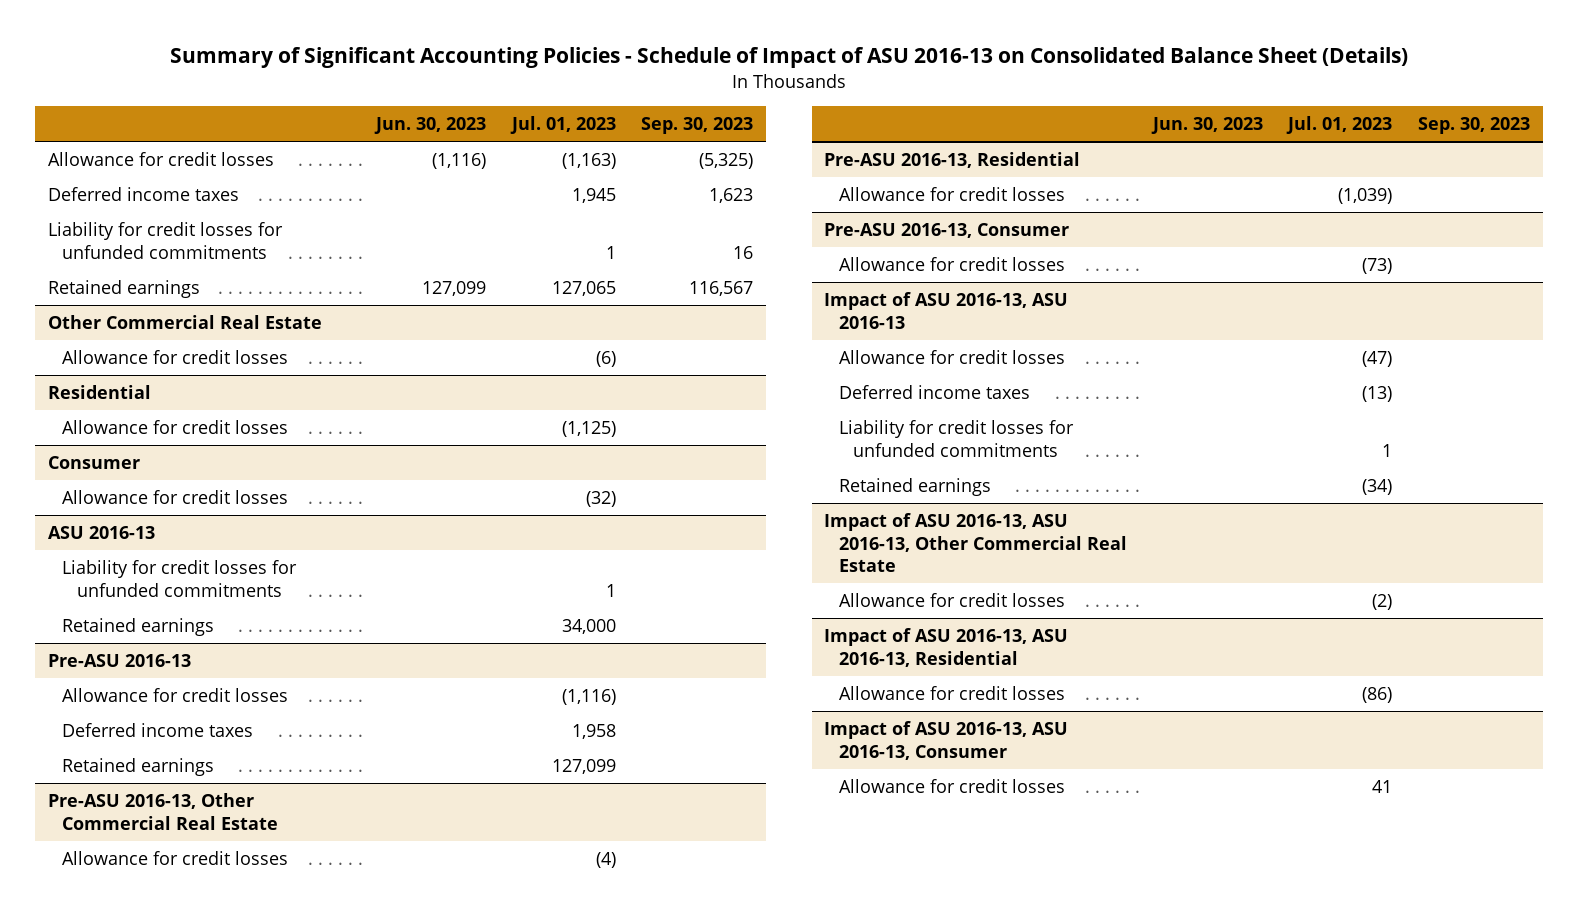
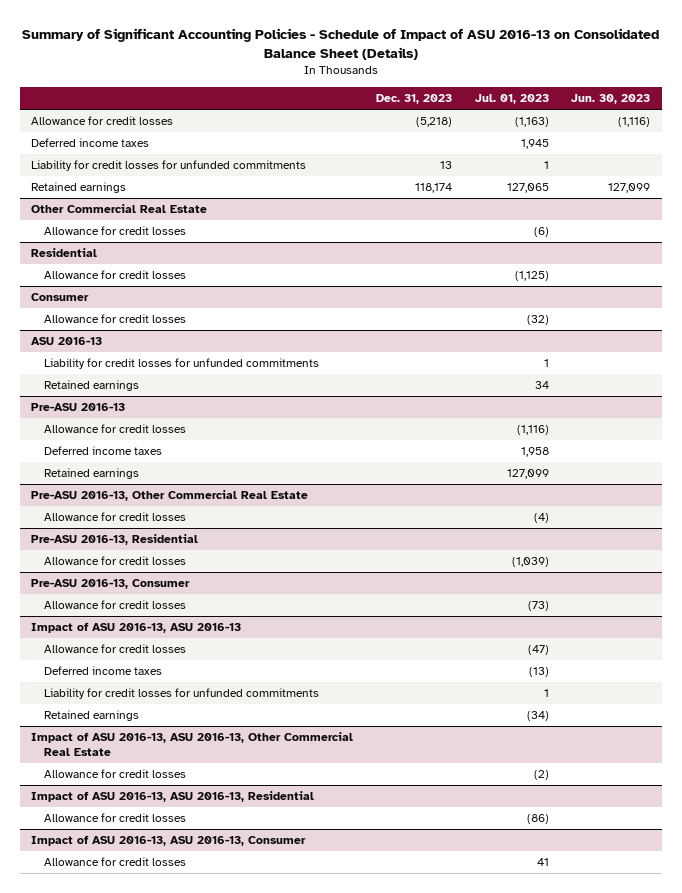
- | Jun. 30, 2023 | Jul. 01, 2023 | Sep. 30, 2023
+ | Dec. 31, 2023 | Jul. 01, 2023 | Jun. 30, 2023
@ ASU 2016-13
- Retained earnings | | 34,000 |
+ Retained earnings | | 34 |

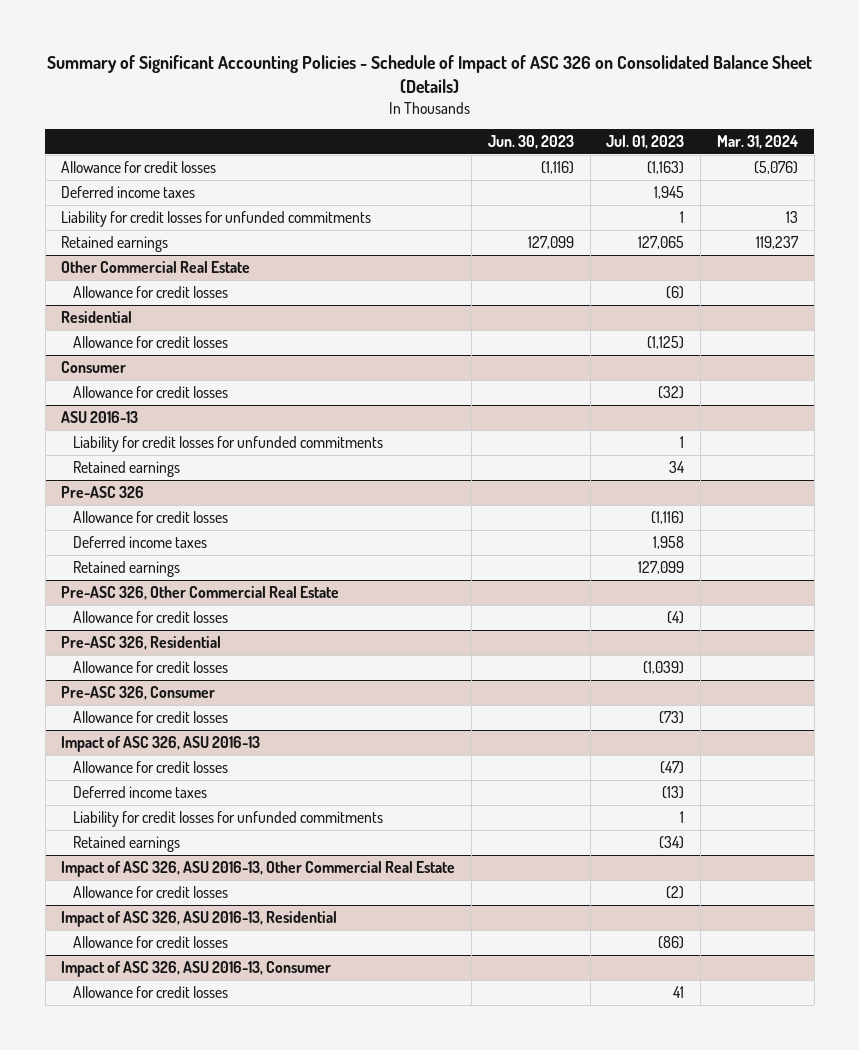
- Summary of Significant Accounting Policies - Schedule of Impact of ASU 2016-13 on Consolidated Balance Sheet (Details)
+ Summary of Significant Accounting Policies - Schedule of Impact of ASC 326 on Consolidated Balance Sheet (Details)
- | Dec. 31, 2023 | Jul. 01, 2023 | Jun. 30, 2023
+ | Jun. 30, 2023 | Jul. 01, 2023 | Mar. 31, 2024
- Pre-ASU 2016-13
+ Pre-ASC 326
- Pre-ASU 2016-13, Other Commercial Real Estate
+ Pre-ASC 326, Other Commercial Real Estate
- Pre-ASU 2016-13, Residential
+ Pre-ASC 326, Residential
- Pre-ASU 2016-13, Consumer
+ Pre-ASC 326, Consumer
- Impact of ASU 2016-13, ASU 2016-13
+ Impact of ASC 326, ASU 2016-13
- Impact of ASU 2016-13, ASU 2016-13, Other Commercial Real Estate
+ Impact of ASC 326, ASU 2016-13, Other Commercial Real Estate
- Impact of ASU 2016-13, ASU 2016-13, Residential
+ Impact of ASC 326, ASU 2016-13, Residential
- Impact of ASU 2016-13, ASU 2016-13, Consumer
+ Impact of ASC 326, ASU 2016-13, Consumer

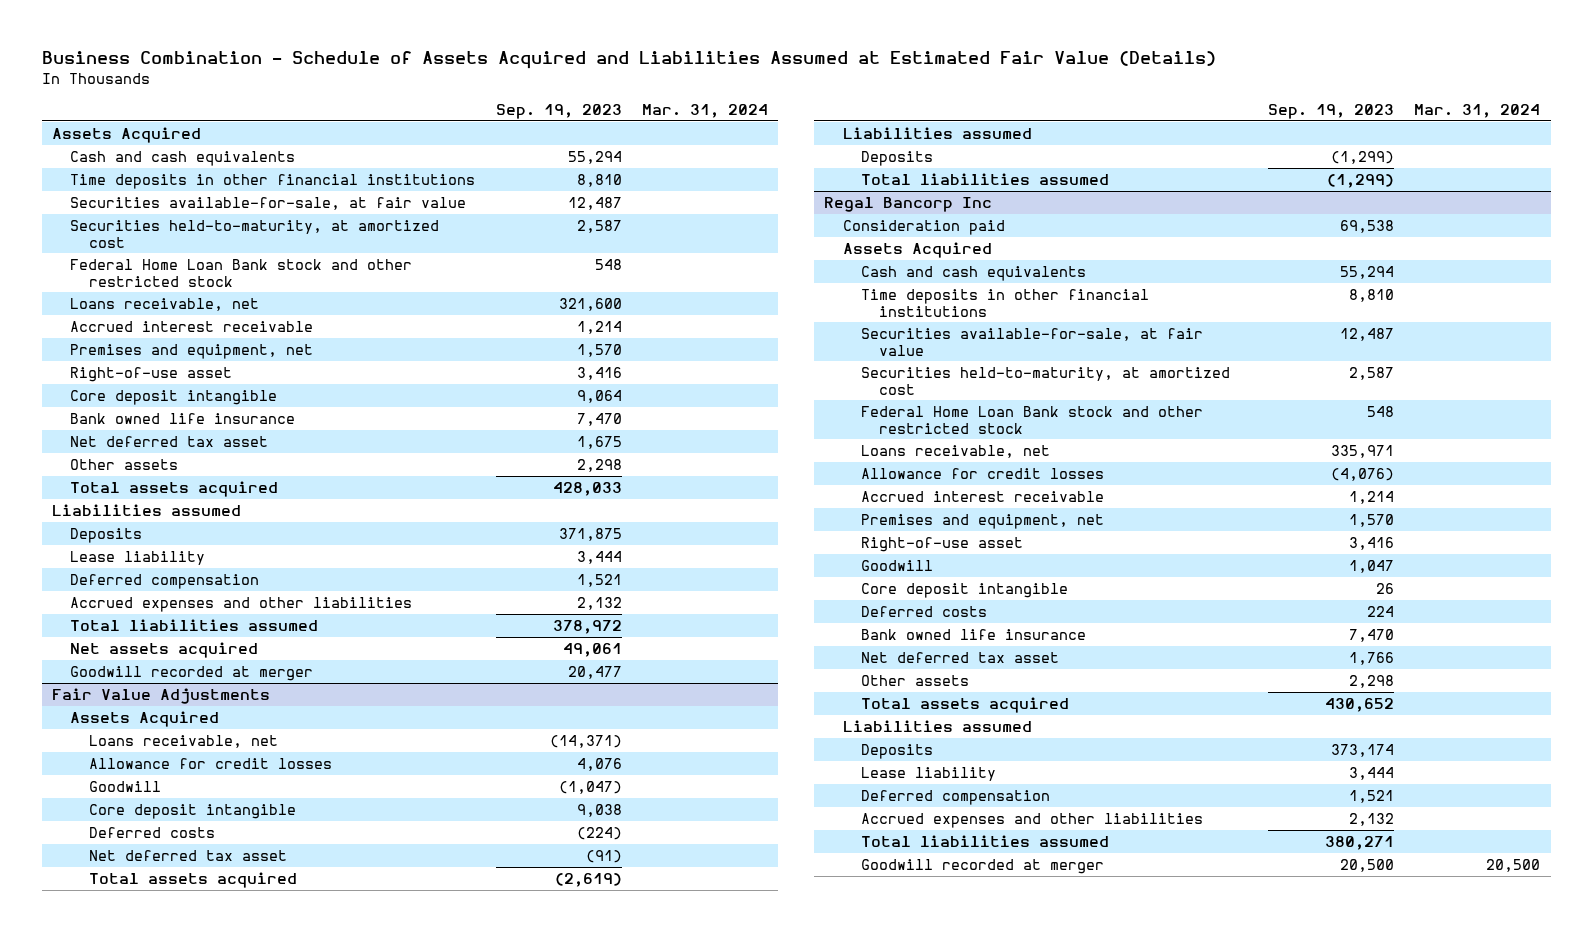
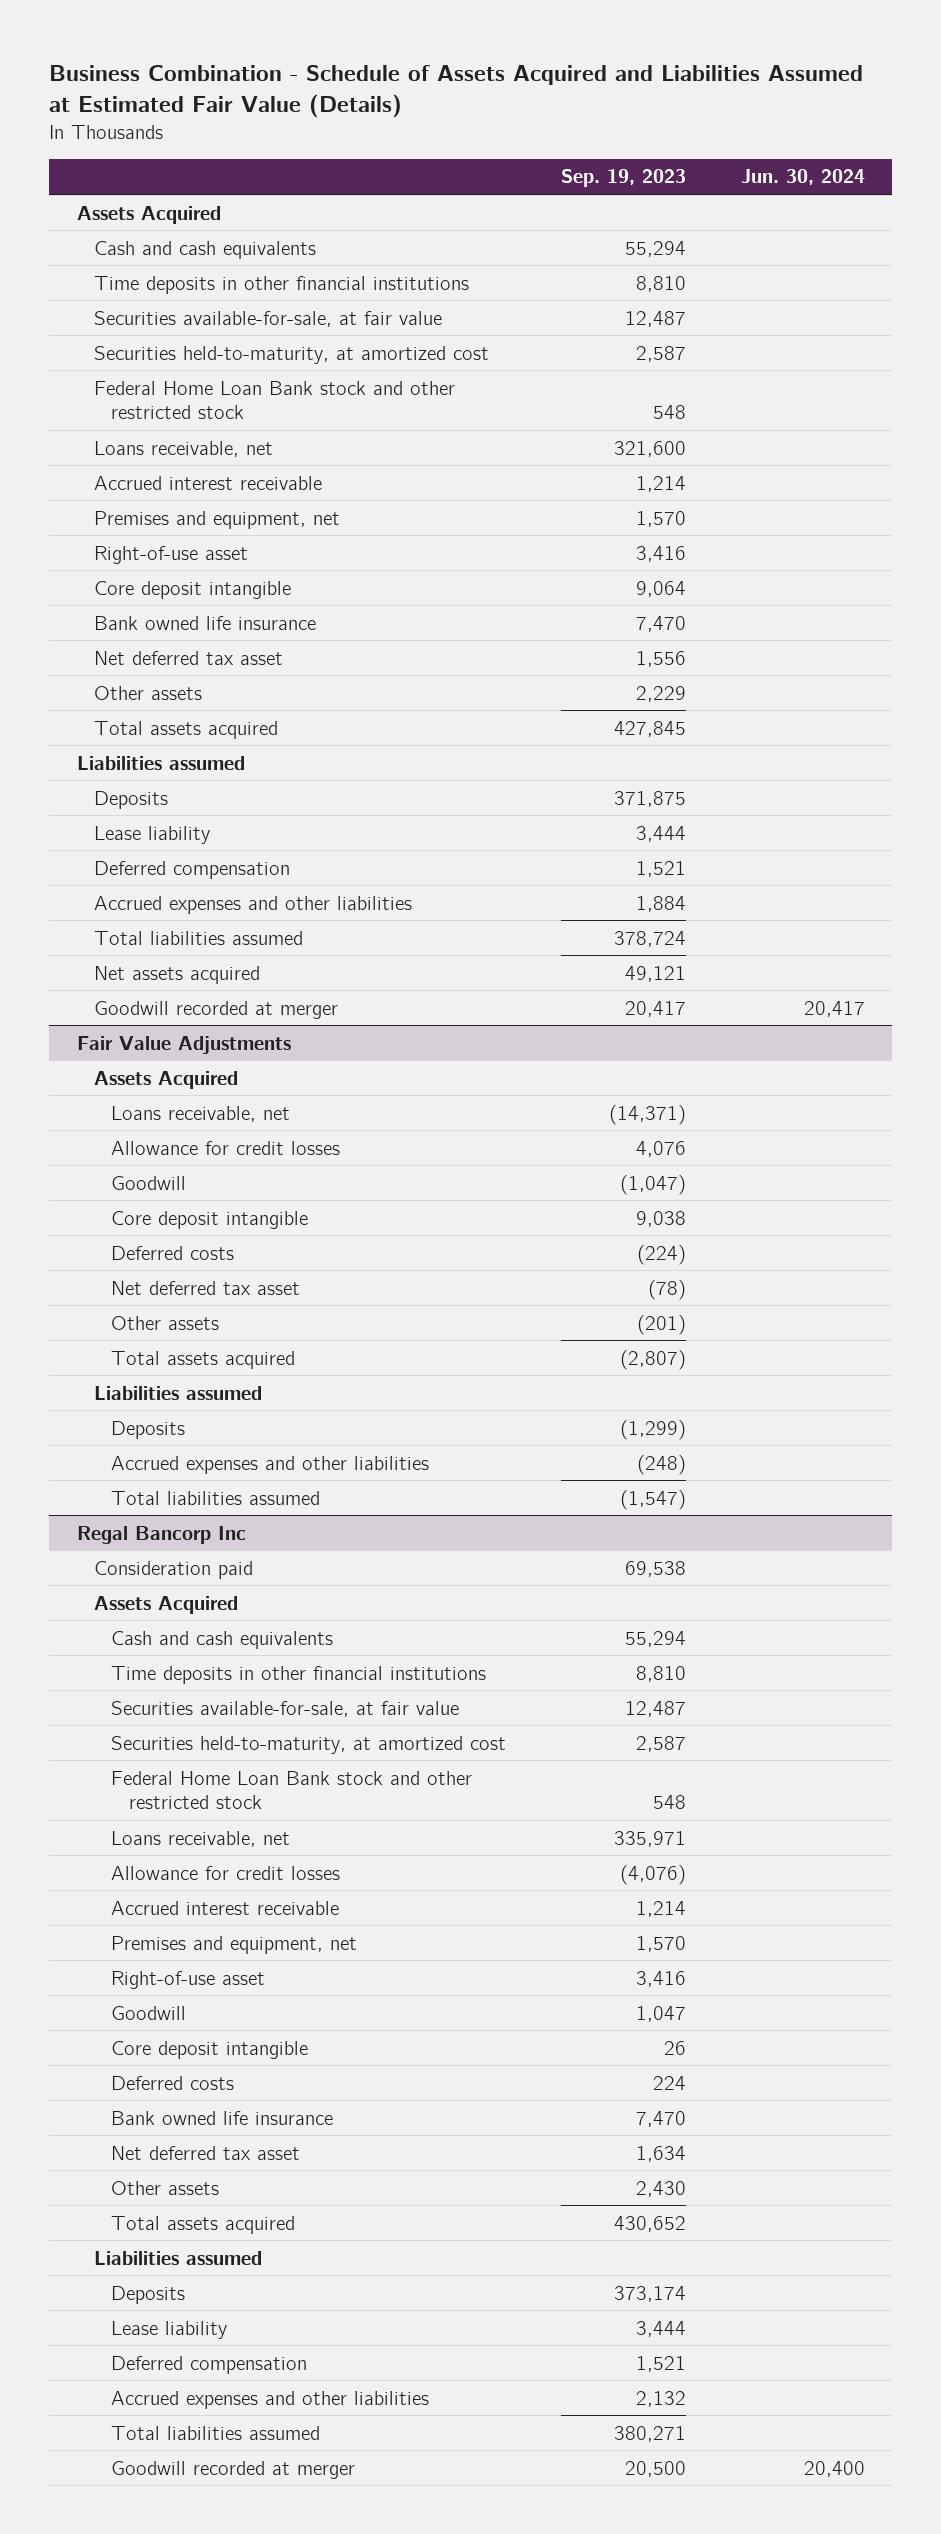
- | Sep. 19, 2023 | Mar. 31, 2024
+ | Sep. 19, 2023 | Jun. 30, 2024
- Net deferred tax asset | 1,675 |
- Other assets | 2,298 |
- Total assets acquired | 428,033 |
+ Net deferred tax asset | 1,556 |
+ Other assets | 2,229 |
+ Total assets acquired | 427,845 |
- Accrued expenses and other liabilities | 2,132 |
- Total liabilities assumed | 378,972 |
- Net assets acquired | 49,061 |
- Goodwill recorded at merger | 20,477 |
+ Accrued expenses and other liabilities | 1,884 |
+ Total liabilities assumed | 378,724 |
+ Net assets acquired | 49,121 |
+ Goodwill recorded at merger | 20,417 | 20,417
@ Fair Value Adjustments
- Net deferred tax asset | (91) |
- Total assets acquired | (2,619) |
+ Net deferred tax asset | (78) |
+ Other assets | (201) |
+ Total assets acquired | (2,807) |
- Total liabilities assumed | (1,299) |
+ Accrued expenses and other liabilities | (248) |
+ Total liabilities assumed | (1,547) |
@ Regal Bancorp Inc
- Net deferred tax asset | 1,766 |
- Other assets | 2,298 |
+ Net deferred tax asset | 1,634 |
+ Other assets | 2,430 |

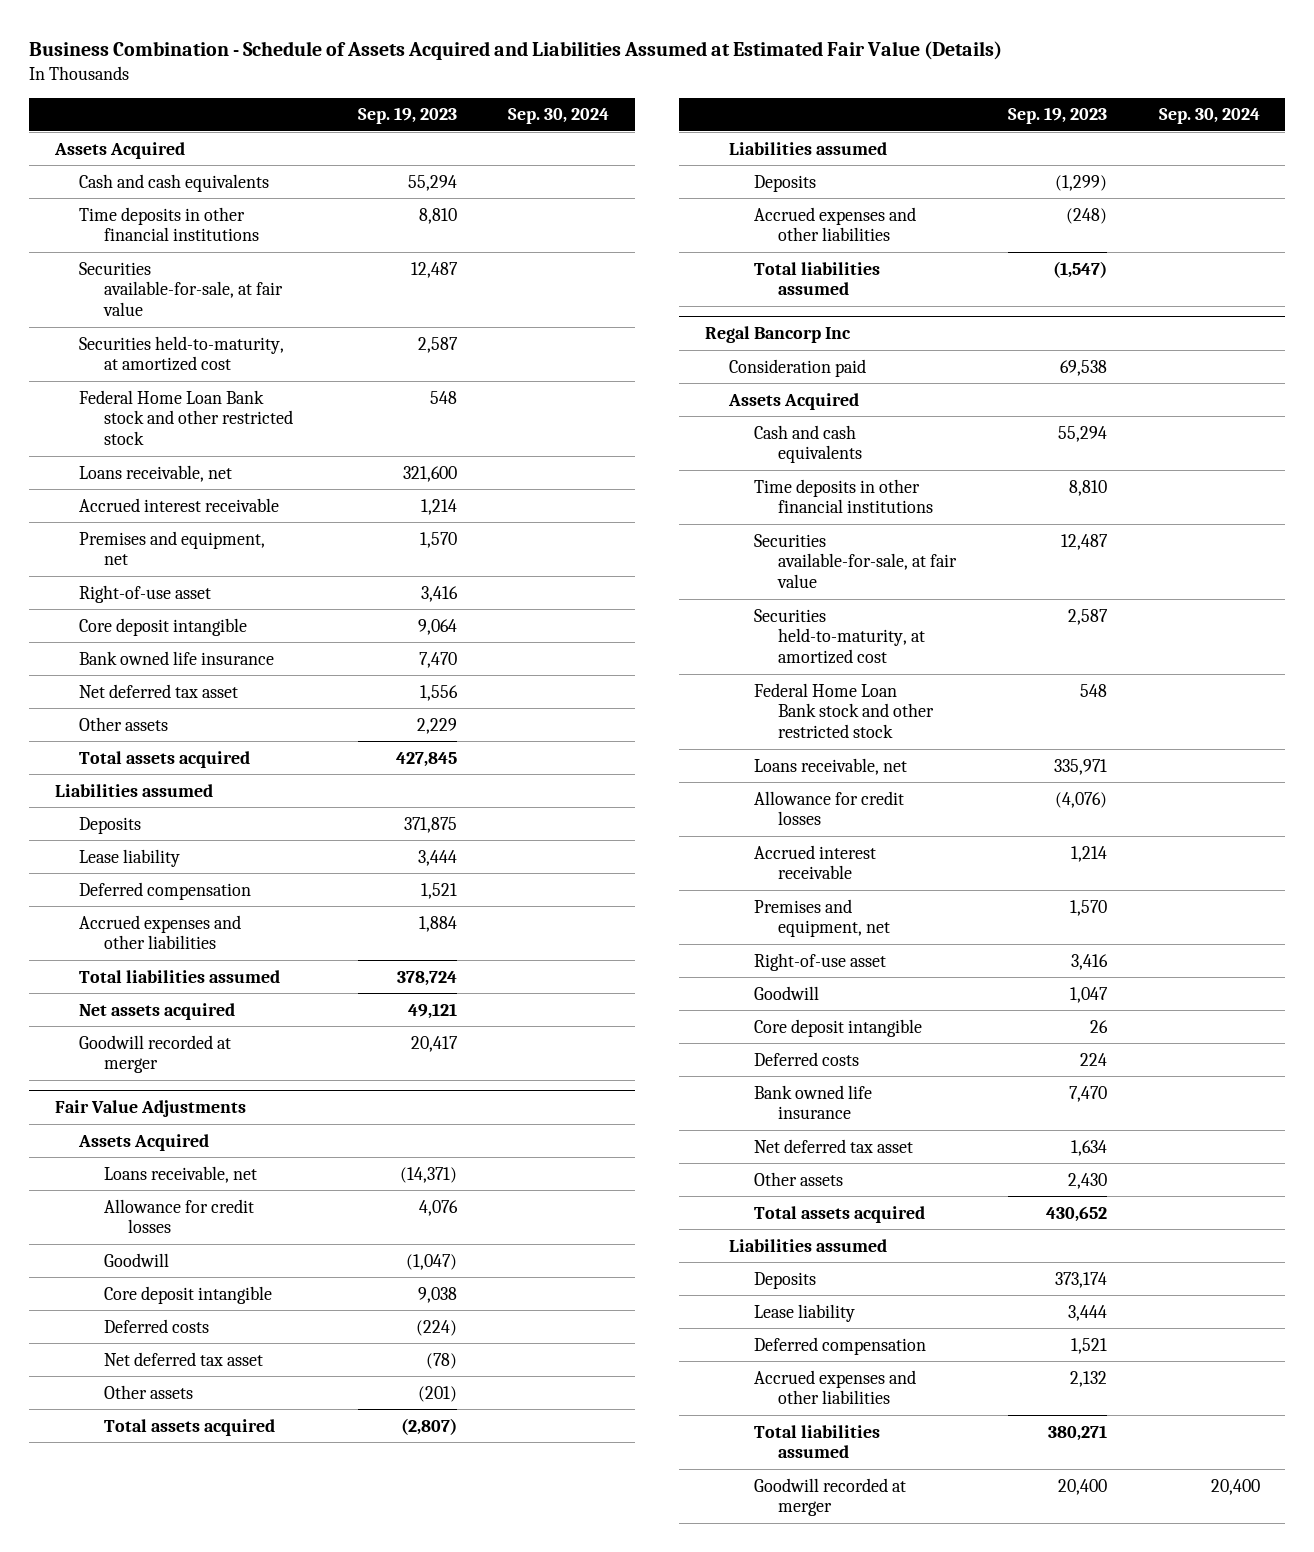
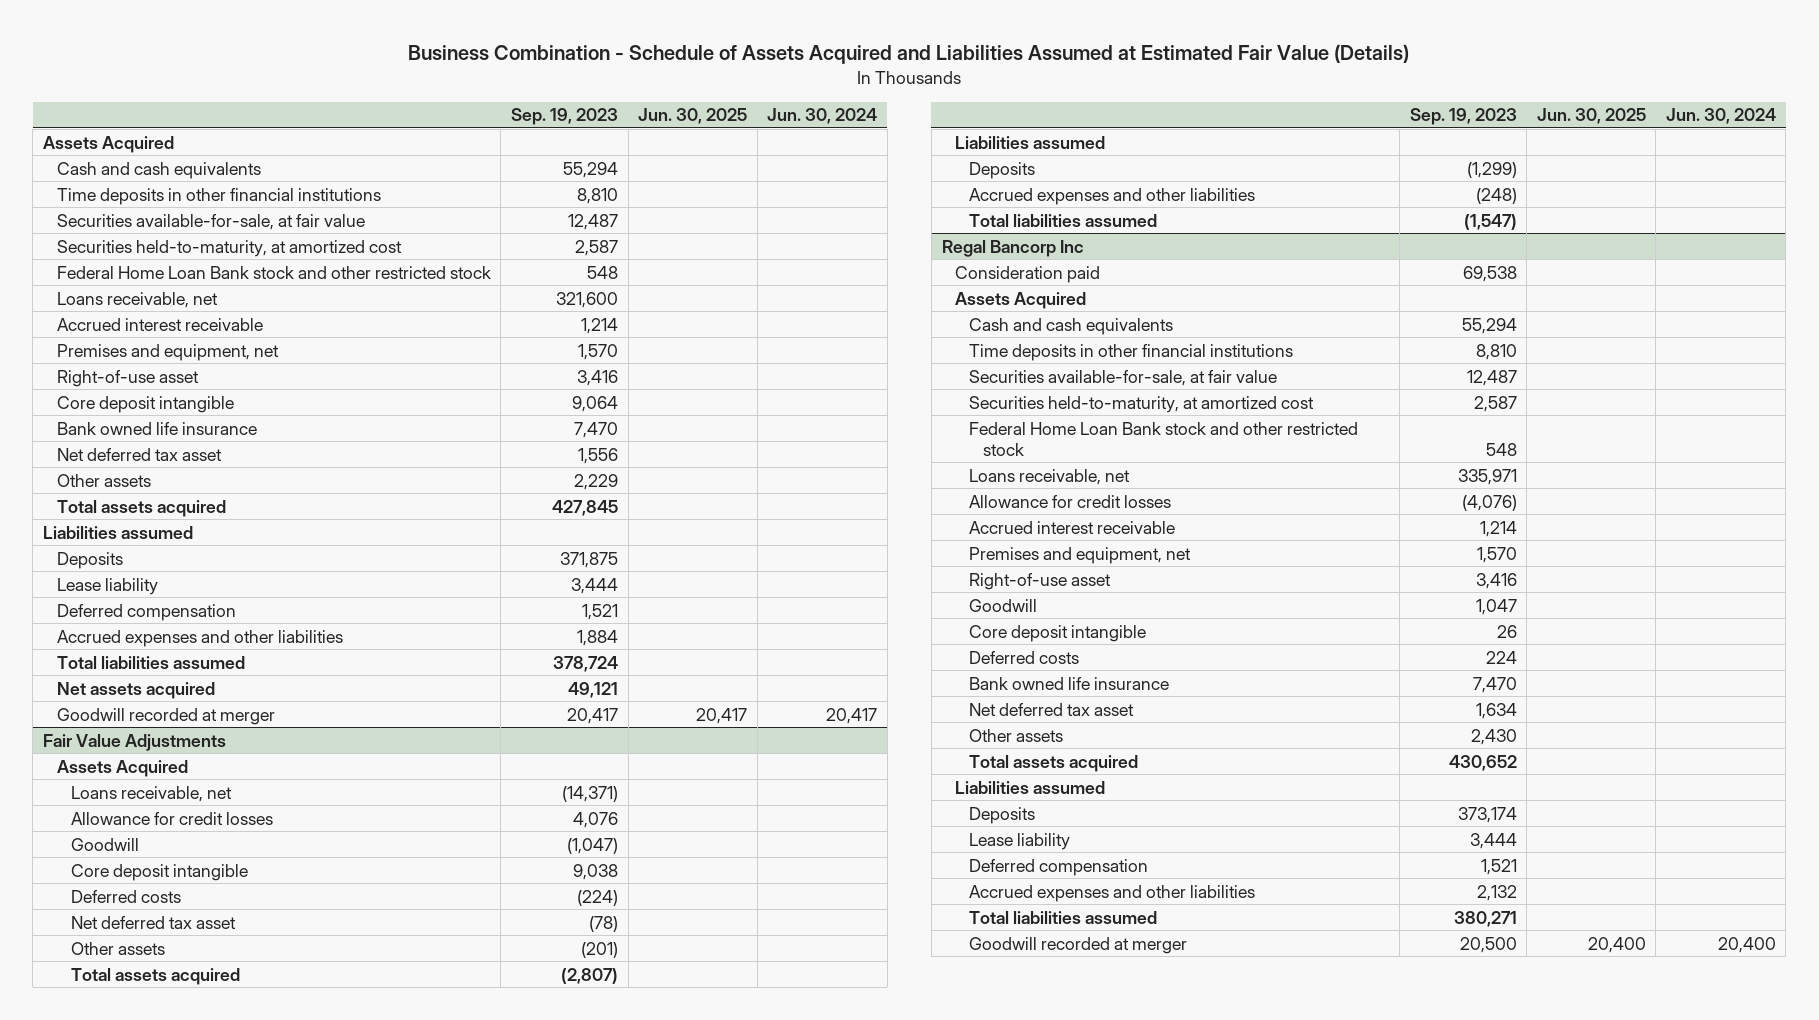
- | Sep. 19, 2023 | Sep. 30, 2024
+ | Sep. 19, 2023 | Jun. 30, 2025 | Jun. 30, 2024
@ Regal Bancorp Inc
- Goodwill recorded at merger | 20,400 | 20,400
+ Goodwill recorded at merger | 20,500 | 20,400 | 20,400

